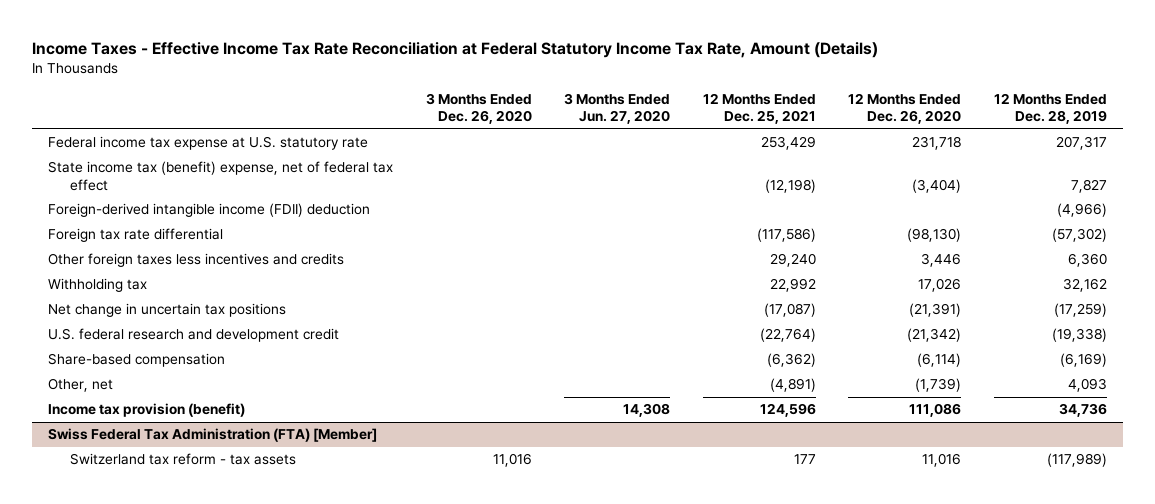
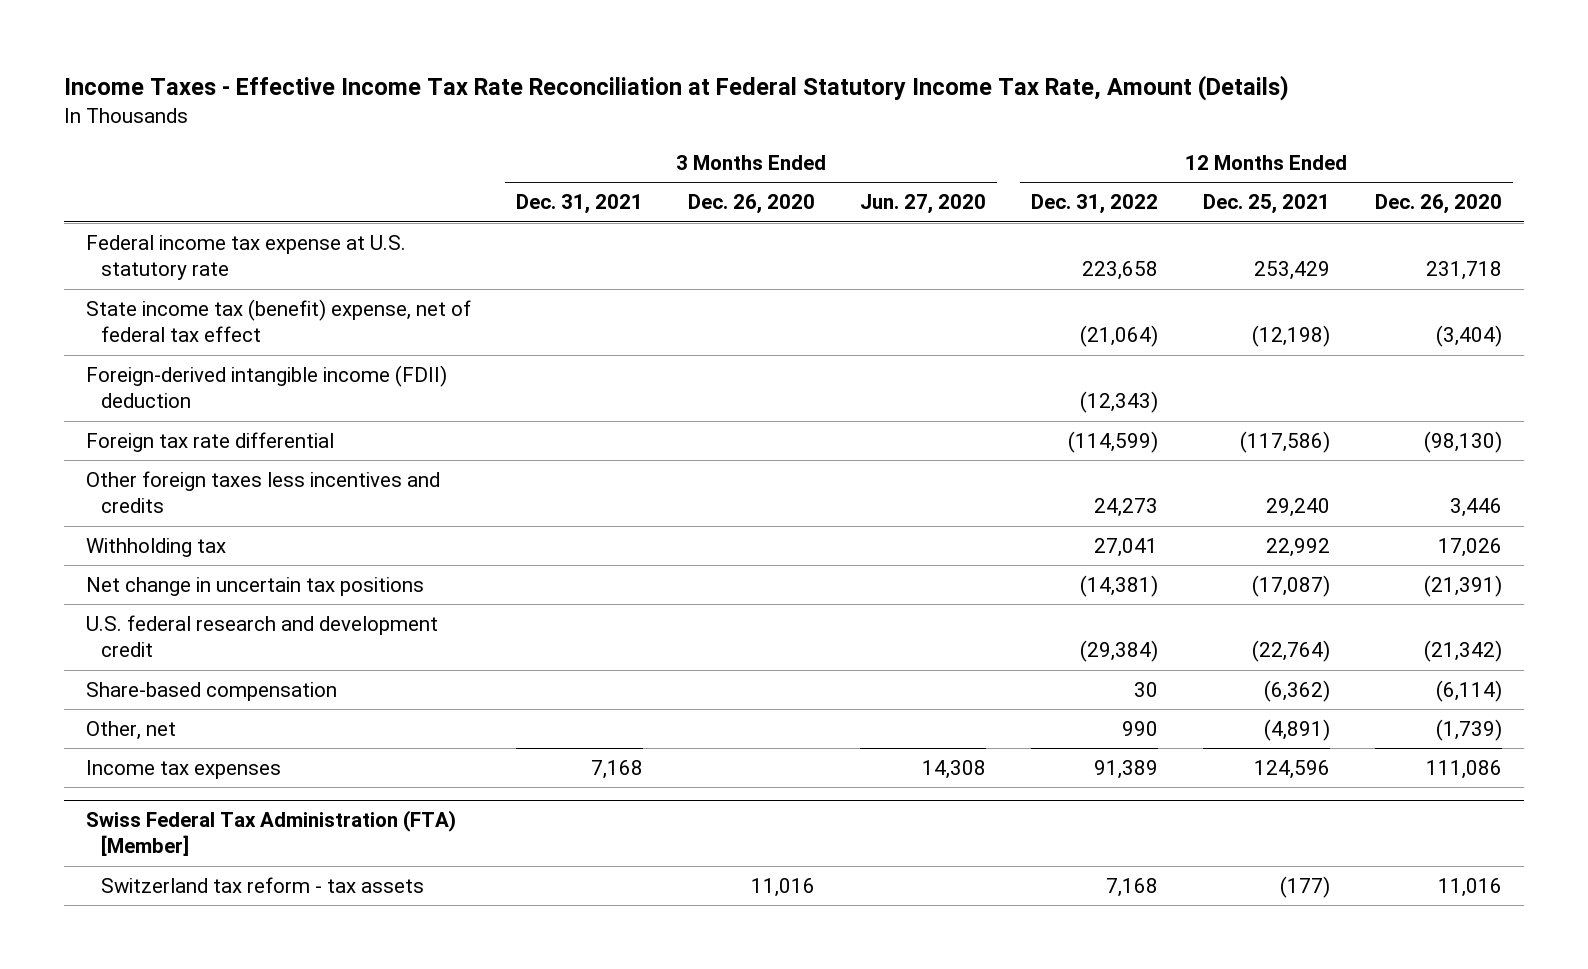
- | 3 Months Ended Dec. 26, 2020 | 3 Months Ended Jun. 27, 2020 | 12 Months Ended Dec. 25, 2021 | 12 Months Ended Dec. 26, 2020 | 12 Months Ended Dec. 28, 2019
+ | 3 Months Ended Dec. 31, 2021 | 3 Months Ended Dec. 26, 2020 | 3 Months Ended Jun. 27, 2020 | 12 Months Ended Dec. 31, 2022 | 12 Months Ended Dec. 25, 2021 | 12 Months Ended Dec. 26, 2020
- Income tax provision (benefit) | | 14,308 | 124,596 | 111,086 | 34,736
+ Income tax expenses | 7,168 | | 14,308 | 91,389 | 124,596 | 111,086
@ Swiss Federal Tax Administration (FTA) [Member]
- Switzerland tax reform - tax assets | 11,016 | | 177 | 11,016 | (117,989)
+ Switzerland tax reform - tax assets | | 11,016 | | 7,168 | (177) | 11,016

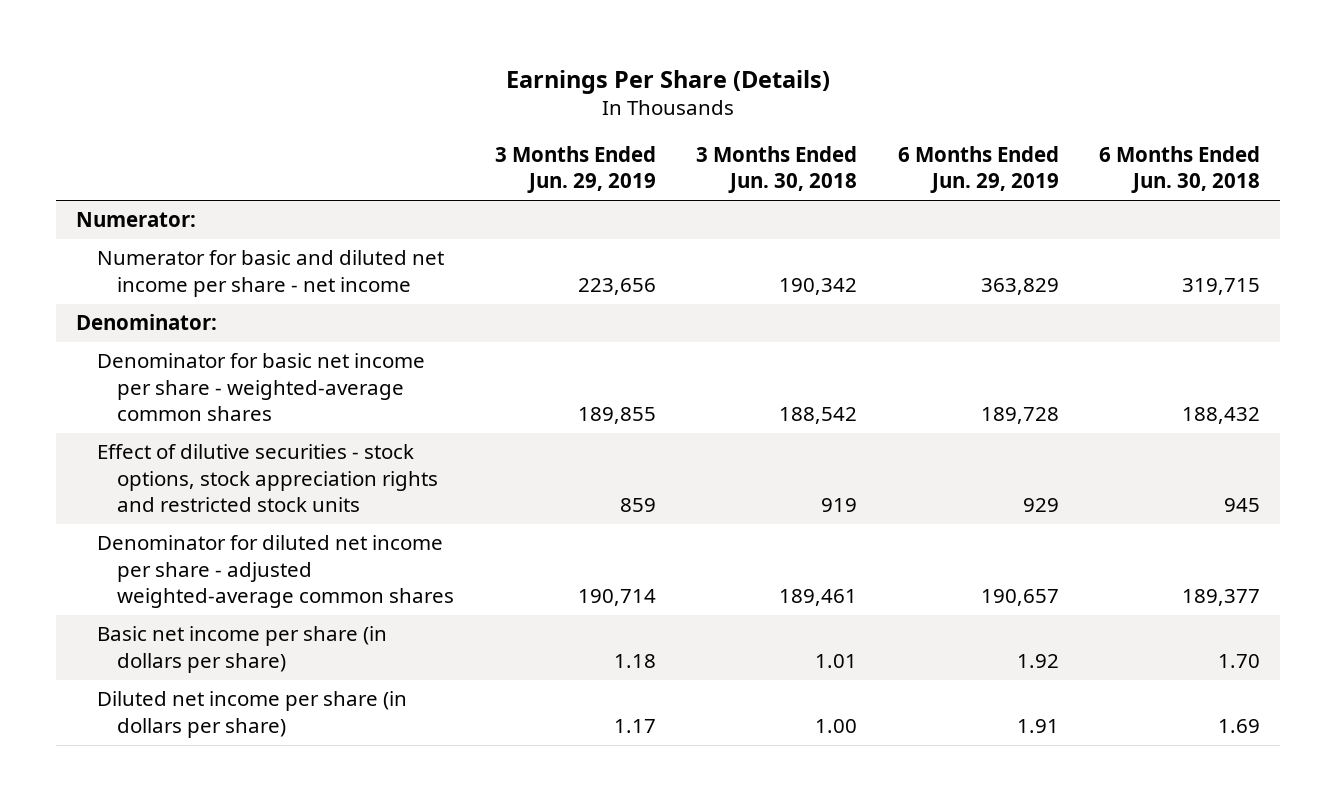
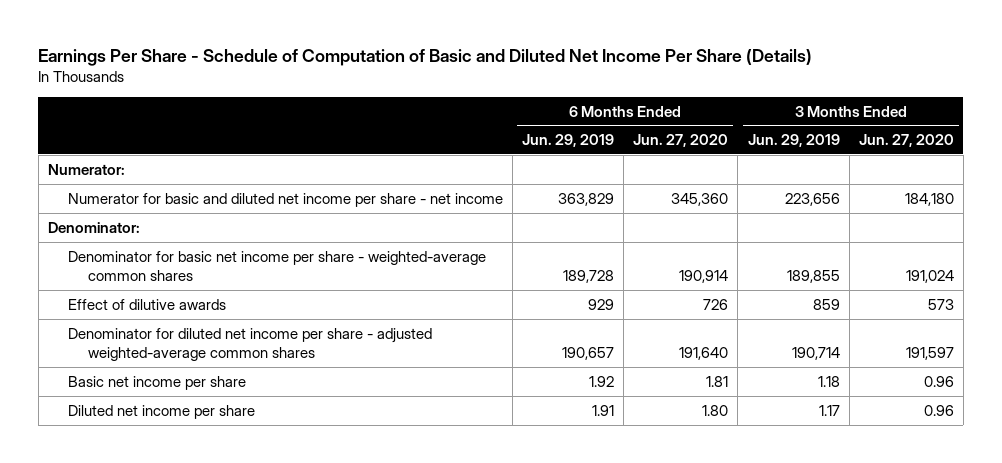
- Earnings Per Share (Details)
+ Earnings Per Share - Schedule of Computation of Basic and Diluted Net Income Per Share (Details)
- | 3 Months Ended Jun. 29, 2019 | 3 Months Ended Jun. 30, 2018 | 6 Months Ended Jun. 29, 2019 | 6 Months Ended Jun. 30, 2018
+ | 6 Months Ended Jun. 29, 2019 | 6 Months Ended Jun. 27, 2020 | 3 Months Ended Jun. 29, 2019 | 3 Months Ended Jun. 27, 2020
- Effect of dilutive securities - stock options, stock appreciation rights and restricted stock units | 859 | 919 | 929 | 945
+ Effect of dilutive awards | 929 | 726 | 859 | 573
- Basic net income per share (in dollars per share) | 1.18 | 1.01 | 1.92 | 1.70
- Diluted net income per share (in dollars per share) | 1.17 | 1.00 | 1.91 | 1.69
+ Basic net income per share | 1.92 | 1.81 | 1.18 | 0.96
+ Diluted net income per share | 1.91 | 1.80 | 1.17 | 0.96

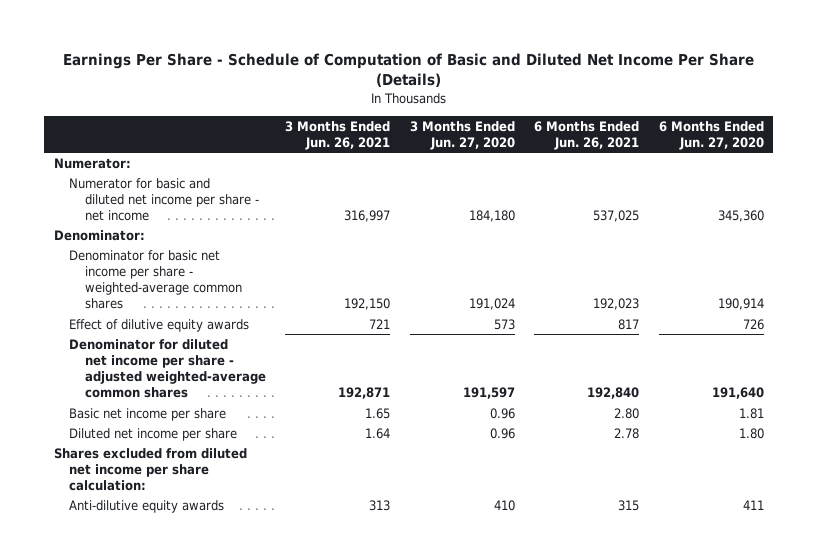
- | 6 Months Ended Jun. 29, 2019 | 6 Months Ended Jun. 27, 2020 | 3 Months Ended Jun. 29, 2019 | 3 Months Ended Jun. 27, 2020
+ | 3 Months Ended Jun. 26, 2021 | 3 Months Ended Jun. 27, 2020 | 6 Months Ended Jun. 26, 2021 | 6 Months Ended Jun. 27, 2020
- Effect of dilutive awards | 929 | 726 | 859 | 573
+ Effect of dilutive equity awards | 721 | 573 | 817 | 726
+ Shares excluded from diluted net income per share calculation:
+ Anti-dilutive equity awards | 313 | 410 | 315 | 411

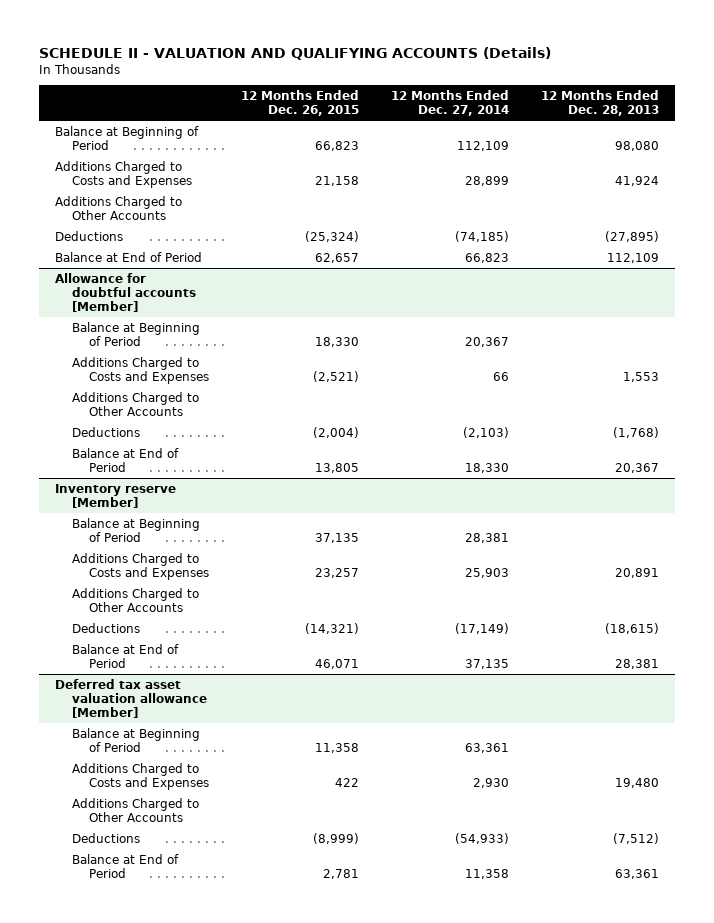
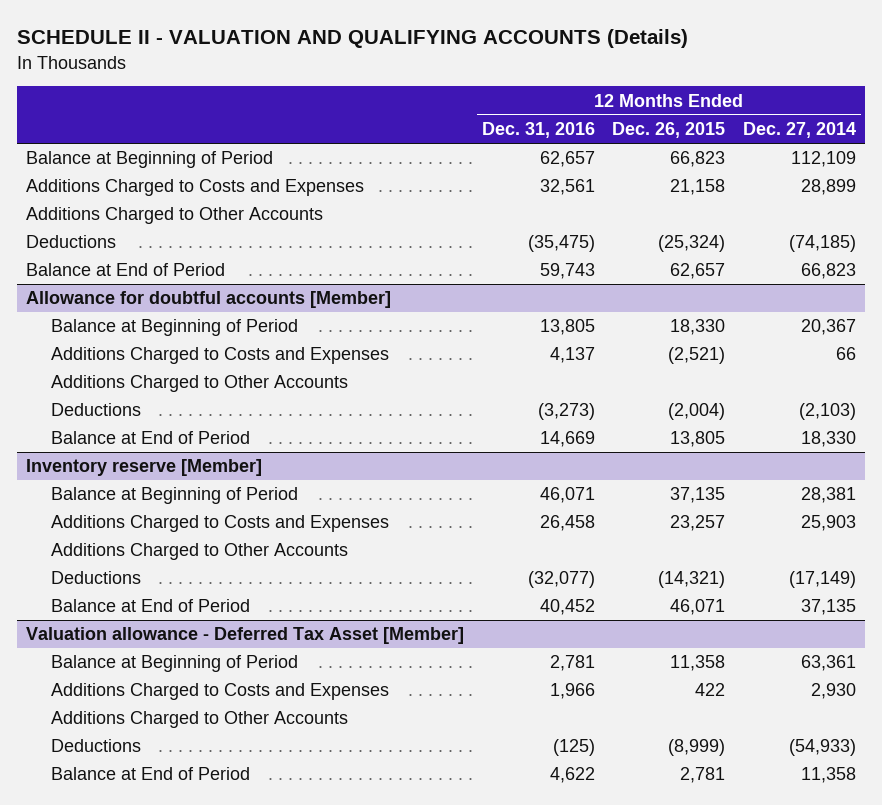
- | 12 Months Ended Dec. 26, 2015 | 12 Months Ended Dec. 27, 2014 | 12 Months Ended Dec. 28, 2013
+ | 12 Months Ended Dec. 31, 2016 | 12 Months Ended Dec. 26, 2015 | 12 Months Ended Dec. 27, 2014
- Deferred tax asset valuation allowance [Member]
+ Valuation allowance - Deferred Tax Asset [Member]

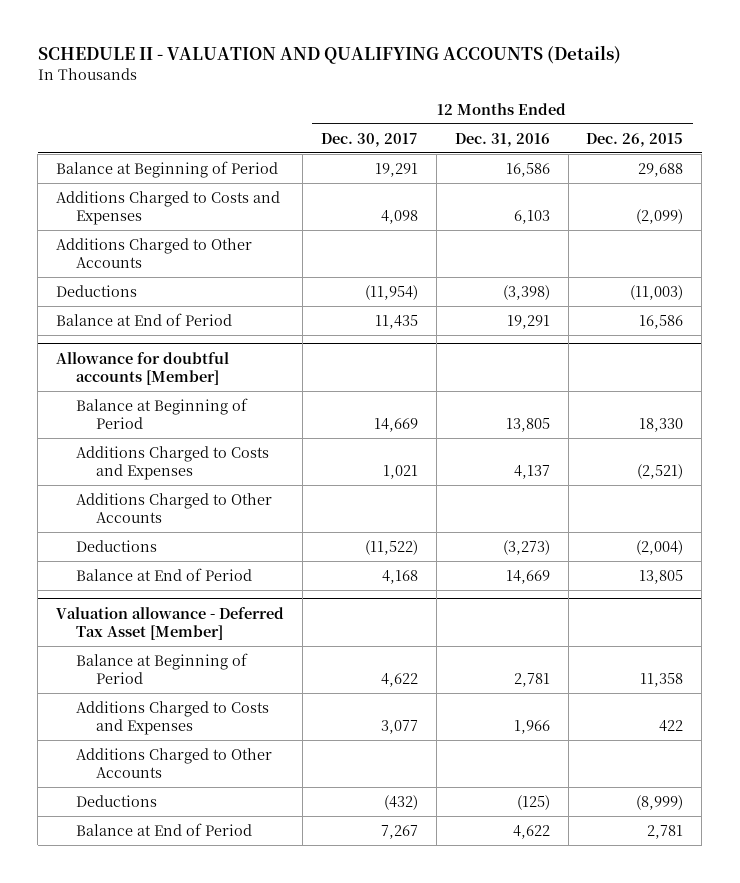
- | 12 Months Ended Dec. 31, 2016 | 12 Months Ended Dec. 26, 2015 | 12 Months Ended Dec. 27, 2014
+ | 12 Months Ended Dec. 30, 2017 | 12 Months Ended Dec. 31, 2016 | 12 Months Ended Dec. 26, 2015
- Balance at Beginning of Period | 62,657 | 66,823 | 112,109
- Additions Charged to Costs and Expenses | 32,561 | 21,158 | 28,899
+ Balance at Beginning of Period | 19,291 | 16,586 | 29,688
+ Additions Charged to Costs and Expenses | 4,098 | 6,103 | (2,099)
- Deductions | (35,475) | (25,324) | (74,185)
- Balance at End of Period | 59,743 | 62,657 | 66,823
+ Deductions | (11,954) | (3,398) | (11,003)
+ Balance at End of Period | 11,435 | 19,291 | 16,586
- Inventory reserve [Member]
- Balance at Beginning of Period | 46,071 | 37,135 | 28,381
- Additions Charged to Costs and Expenses | 26,458 | 23,257 | 25,903
- Additions Charged to Other Accounts
- Deductions | (32,077) | (14,321) | (17,149)
- Balance at End of Period | 40,452 | 46,071 | 37,135

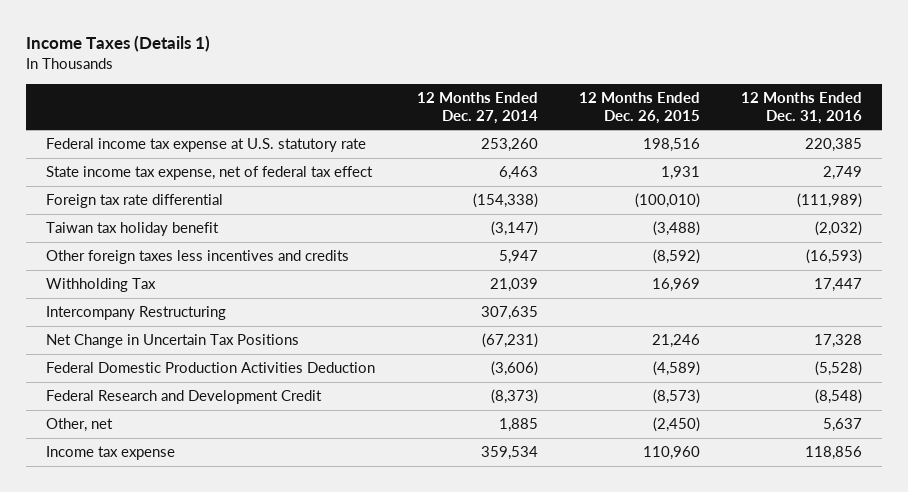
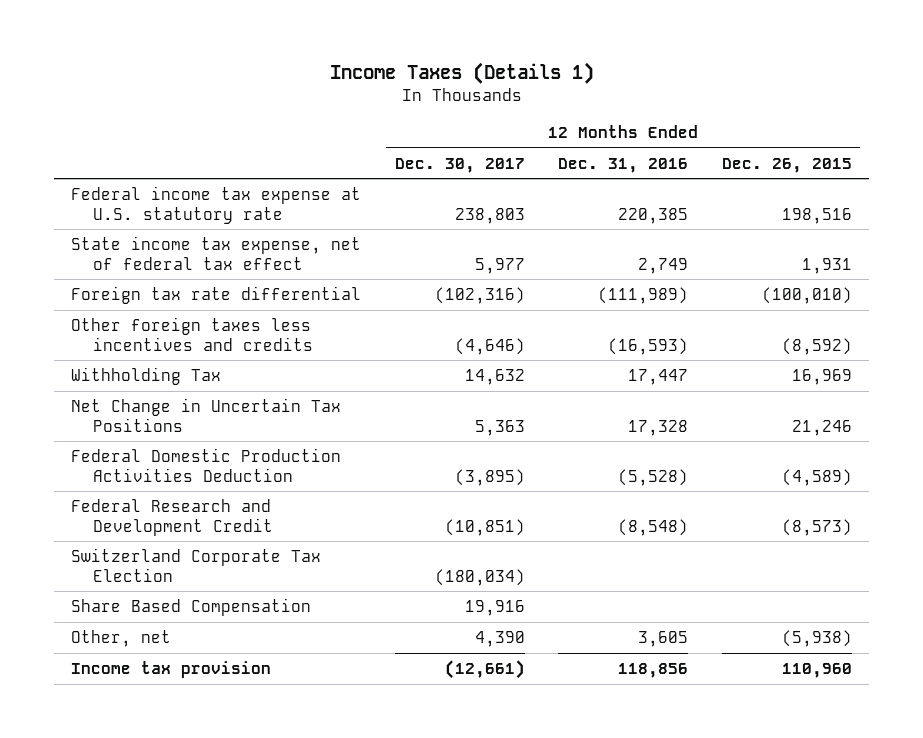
- | 12 Months Ended Dec. 27, 2014 | 12 Months Ended Dec. 26, 2015 | 12 Months Ended Dec. 31, 2016
+ | 12 Months Ended Dec. 30, 2017 | 12 Months Ended Dec. 31, 2016 | 12 Months Ended Dec. 26, 2015
- Taiwan tax holiday benefit | (3,147) | (3,488) | (2,032)
- Intercompany Restructuring | 307,635 | |
- Other, net | 1,885 | (2,450) | 5,637
- Income tax expense | 359,534 | 110,960 | 118,856
+ Switzerland Corporate Tax Election | (180,034) | |
+ Share Based Compensation | 19,916 | |
+ Other, net | 4,390 | 3,605 | (5,938)
+ Income tax provision | (12,661) | 118,856 | 110,960

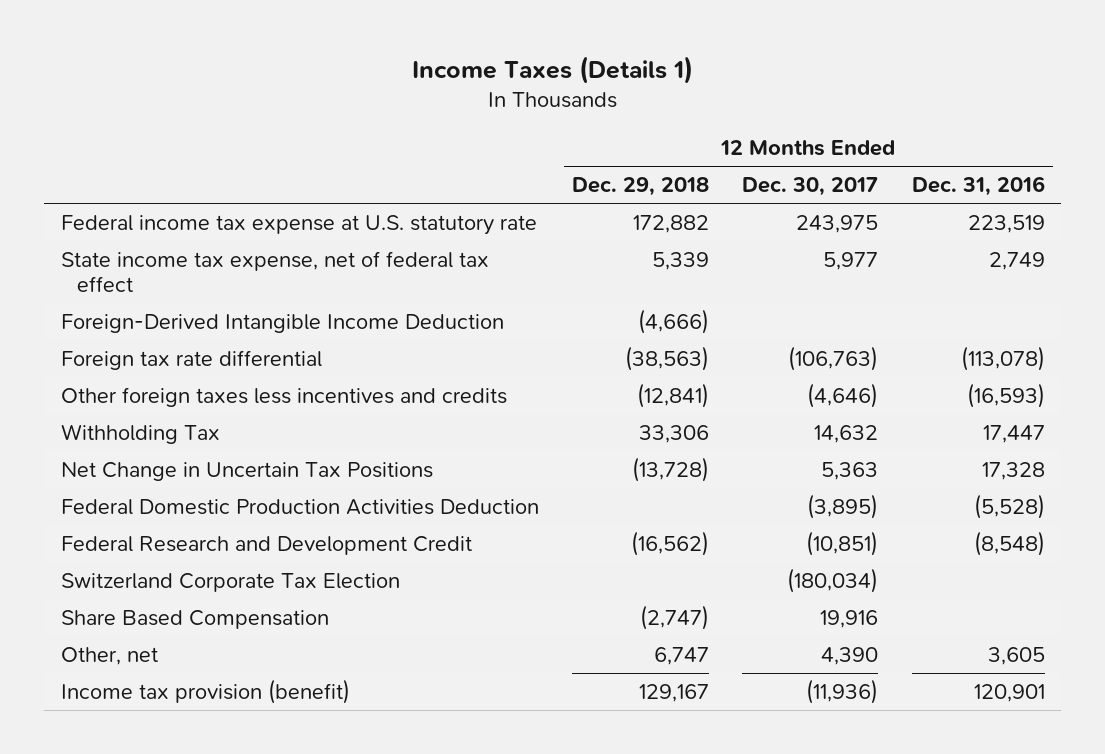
- | 12 Months Ended Dec. 30, 2017 | 12 Months Ended Dec. 31, 2016 | 12 Months Ended Dec. 26, 2015
+ | 12 Months Ended Dec. 29, 2018 | 12 Months Ended Dec. 30, 2017 | 12 Months Ended Dec. 31, 2016
- Federal income tax expense at U.S. statutory rate | 238,803 | 220,385 | 198,516
+ Federal income tax expense at U.S. statutory rate | 172,882 | 243,975 | 223,519
- Foreign tax rate differential | (102,316) | (111,989) | (100,010)
+ Foreign-Derived Intangible Income Deduction | (4,666) | |
+ Foreign tax rate differential | (38,563) | (106,763) | (113,078)
- Income tax provision | (12,661) | 118,856 | 110,960
+ Income tax provision (benefit) | 129,167 | (11,936) | 120,901

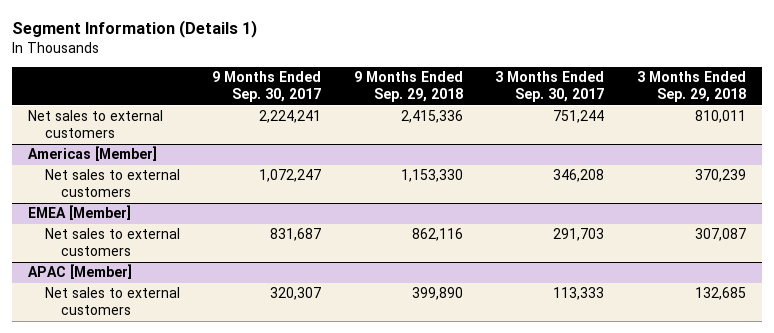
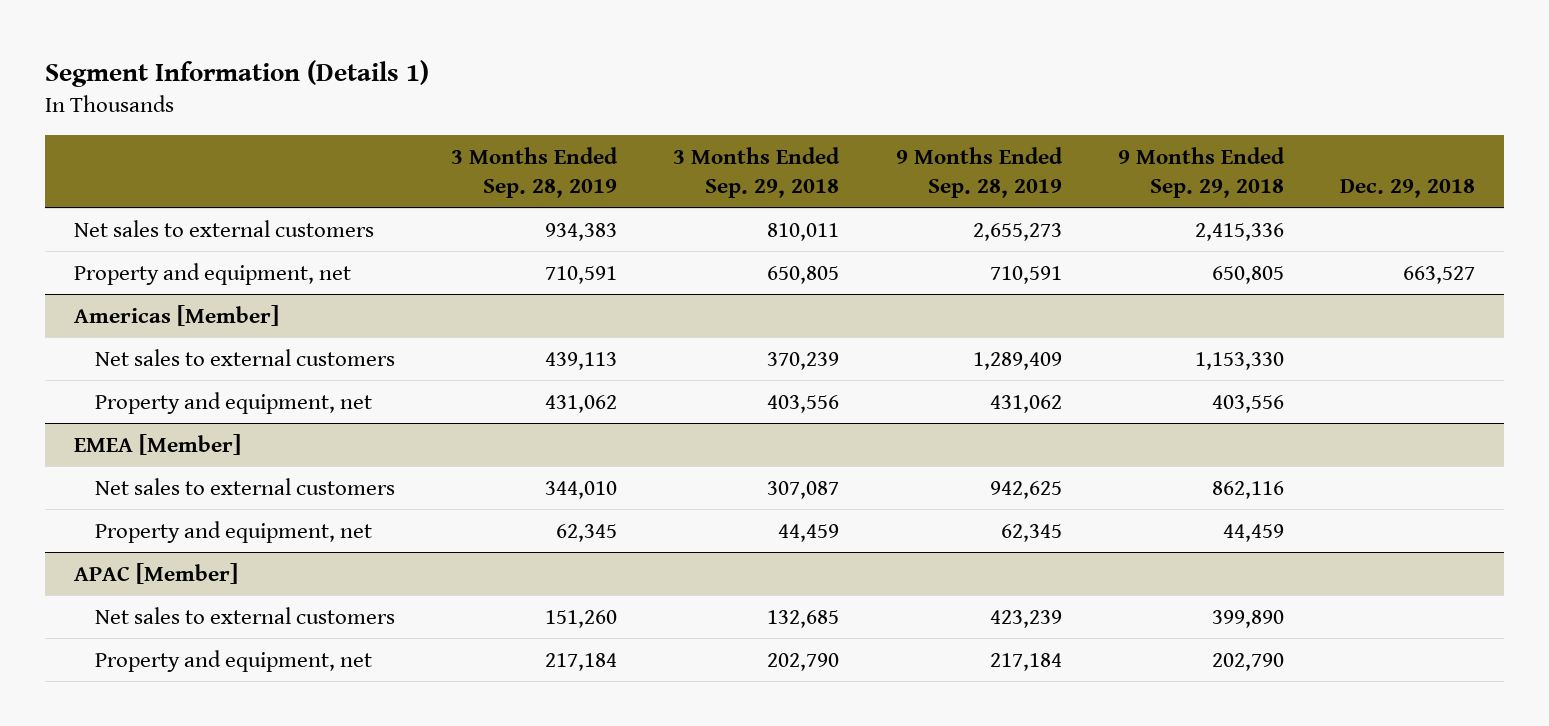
- | 9 Months Ended Sep. 30, 2017 | 9 Months Ended Sep. 29, 2018 | 3 Months Ended Sep. 30, 2017 | 3 Months Ended Sep. 29, 2018
+ | 3 Months Ended Sep. 28, 2019 | 3 Months Ended Sep. 29, 2018 | 9 Months Ended Sep. 28, 2019 | 9 Months Ended Sep. 29, 2018 | Dec. 29, 2018
+ Property and equipment, net | 710,591 | 650,805 | 710,591 | 650,805 | 663,527
@ Americas [Member]
+ Property and equipment, net | 431,062 | 403,556 | 431,062 | 403,556 |
@ EMEA [Member]
+ Property and equipment, net | 62,345 | 44,459 | 62,345 | 44,459 |
@ APAC [Member]
+ Property and equipment, net | 217,184 | 202,790 | 217,184 | 202,790 |

